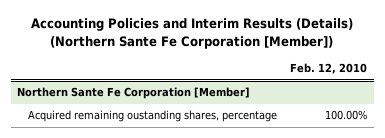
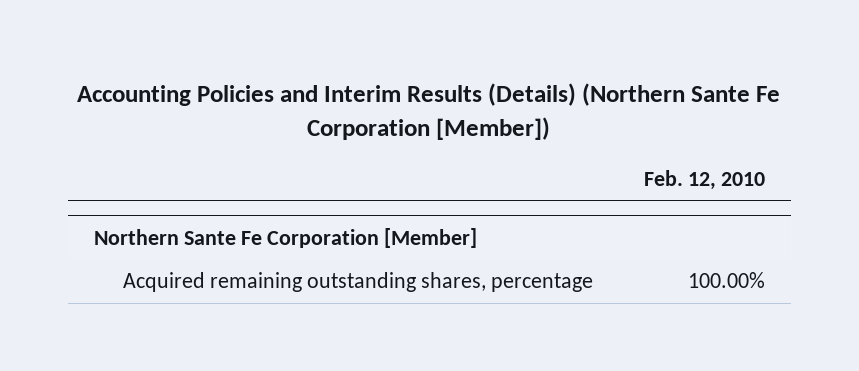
@ Northern Sante Fe Corporation [Member]
- Acquired remaining oustanding shares, percentage | 100.00%
+ Acquired remaining outstanding shares, percentage | 100.00%

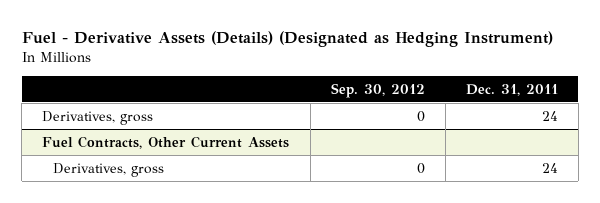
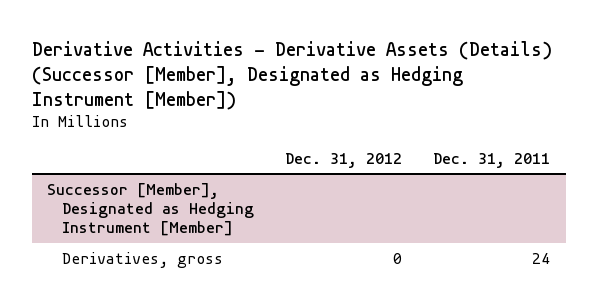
- Fuel - Derivative Assets (Details) (Designated as Hedging Instrument)
+ Derivative Activities - Derivative Assets (Details) (Successor [Member], Designated as Hedging Instrument [Member])
- | Sep. 30, 2012 | Dec. 31, 2011
+ | Dec. 31, 2012 | Dec. 31, 2011
- Derivatives, gross | 0 | 24
- Fuel Contracts, Other Current Assets
+ Successor [Member], Designated as Hedging Instrument [Member]

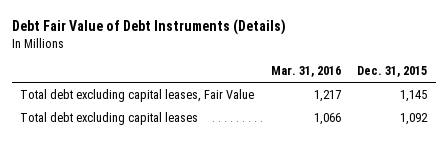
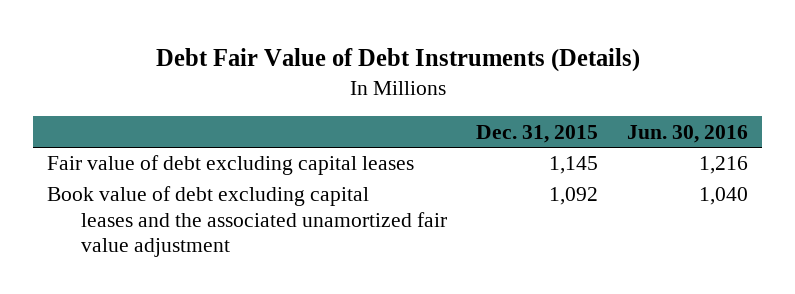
- | Mar. 31, 2016 | Dec. 31, 2015
+ | Dec. 31, 2015 | Jun. 30, 2016
- Total debt excluding capital leases, Fair Value | 1,217 | 1,145
- Total debt excluding capital leases | 1,066 | 1,092
+ Fair value of debt excluding capital leases | 1,145 | 1,216
+ Book value of debt excluding capital leases and the associated unamortized fair value adjustment | 1,092 | 1,040

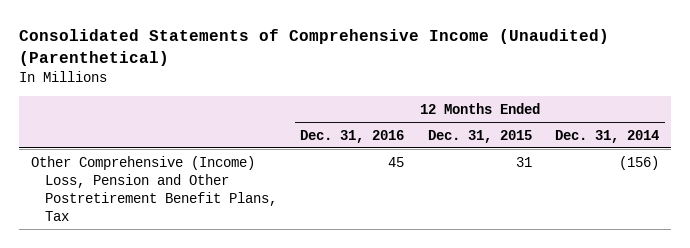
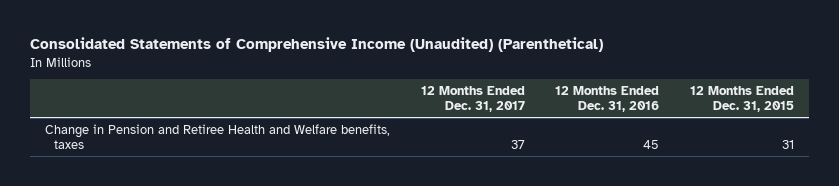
- | 12 Months Ended Dec. 31, 2016 | 12 Months Ended Dec. 31, 2015 | 12 Months Ended Dec. 31, 2014
+ | 12 Months Ended Dec. 31, 2017 | 12 Months Ended Dec. 31, 2016 | 12 Months Ended Dec. 31, 2015
- Other Comprehensive (Income) Loss, Pension and Other Postretirement Benefit Plans, Tax | 45 | 31 | (156)
+ Change in Pension and Retiree Health and Welfare benefits, taxes | 37 | 45 | 31

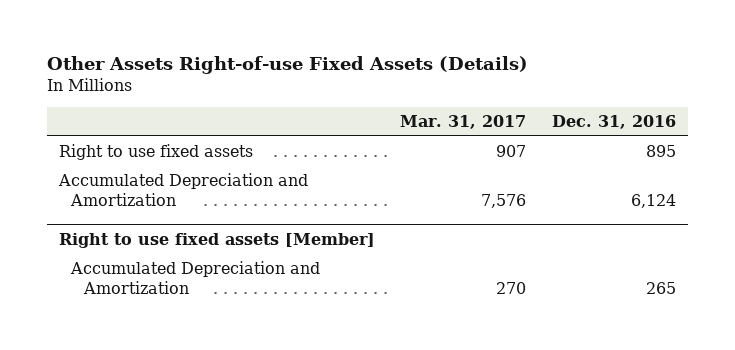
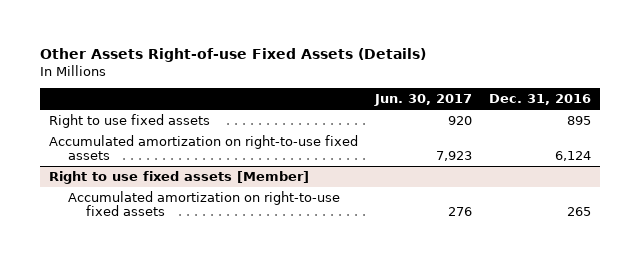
- | Mar. 31, 2017 | Dec. 31, 2016
+ | Jun. 30, 2017 | Dec. 31, 2016
- Accumulated Depreciation and Amortization | 7,576 | 6,124
+ Accumulated amortization on right-to-use fixed assets | 7,923 | 6,124
@ Right to use fixed assets [Member]
- Accumulated Depreciation and Amortization | 270 | 265
+ Accumulated amortization on right-to-use fixed assets | 276 | 265

